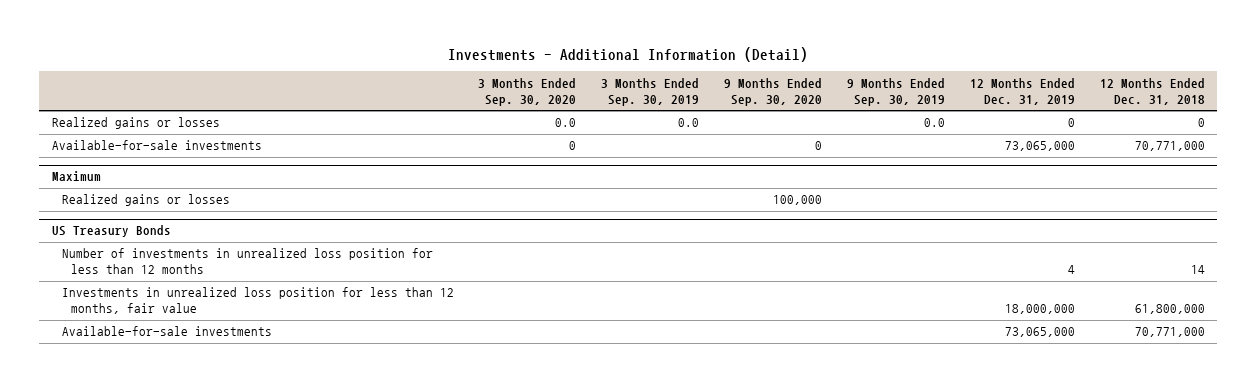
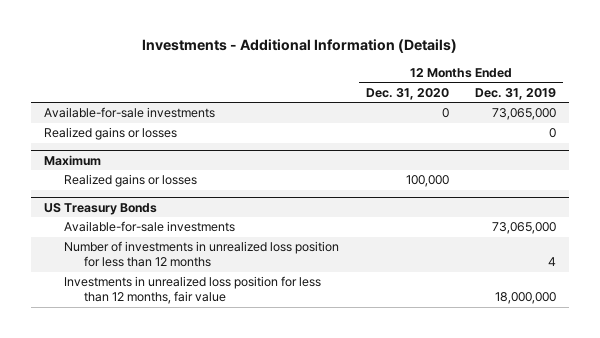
- Investments - Additional Information (Detail)
+ Investments - Additional Information (Details)
- | 3 Months Ended Sep. 30, 2020 | 3 Months Ended Sep. 30, 2019 | 9 Months Ended Sep. 30, 2020 | 9 Months Ended Sep. 30, 2019 | 12 Months Ended Dec. 31, 2019 | 12 Months Ended Dec. 31, 2018
+ | 12 Months Ended Dec. 31, 2020 | 12 Months Ended Dec. 31, 2019
moved down: Realized gains or losses | | 0
@ US Treasury Bonds
moved up: Available-for-sale investments | | 73,065,000

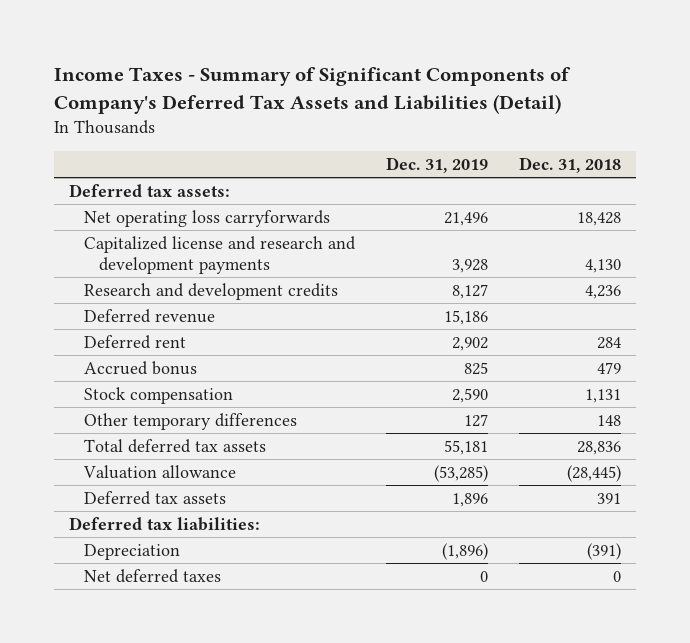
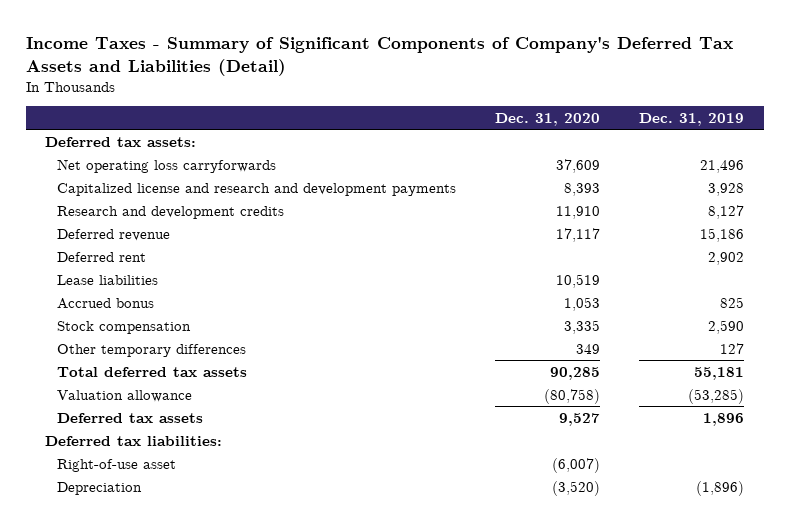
- | Dec. 31, 2019 | Dec. 31, 2018
+ | Dec. 31, 2020 | Dec. 31, 2019
+ Lease liabilities | 10,519 |
+ Right-of-use asset | (6,007) |
- Net deferred taxes | 0 | 0

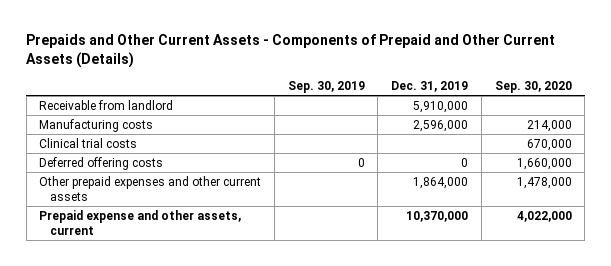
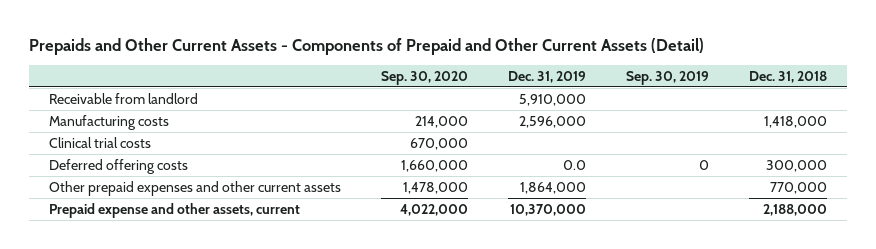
- Prepaids and Other Current Assets - Components of Prepaid and Other Current Assets (Details)
+ Prepaids and Other Current Assets - Components of Prepaid and Other Current Assets (Detail)
- | Sep. 30, 2019 | Dec. 31, 2019 | Sep. 30, 2020
+ | Sep. 30, 2020 | Dec. 31, 2019 | Sep. 30, 2019 | Dec. 31, 2018
- Deferred offering costs | 0 | 0 | 1,660,000
+ Deferred offering costs | 1,660,000 | 0.0 | 0 | 300,000

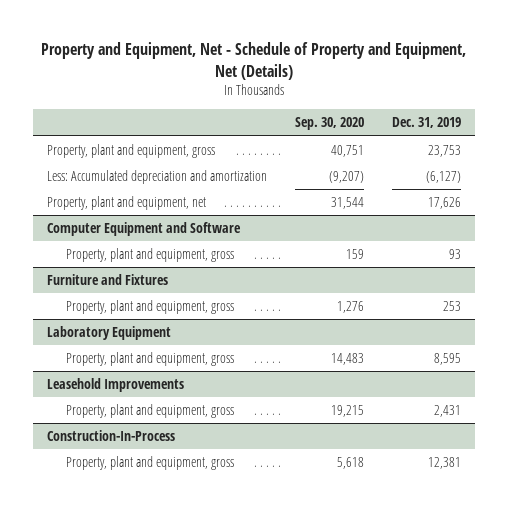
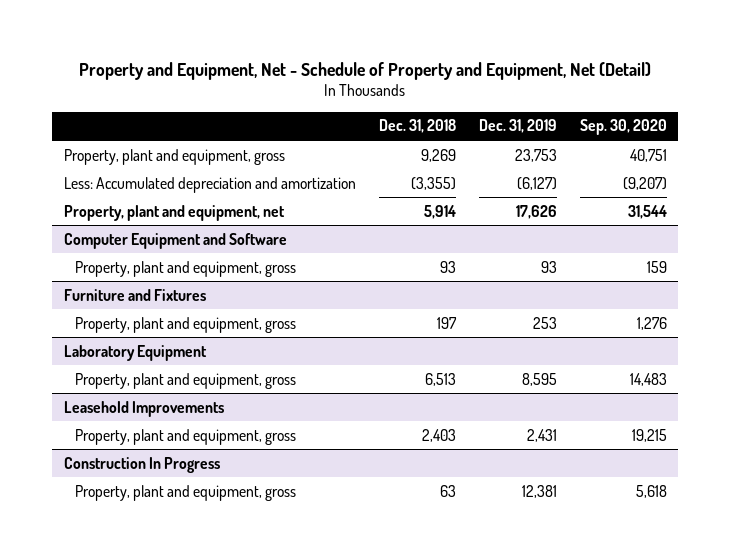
- Property and Equipment, Net - Schedule of Property and Equipment, Net (Details)
+ Property and Equipment, Net - Schedule of Property and Equipment, Net (Detail)
- | Sep. 30, 2020 | Dec. 31, 2019
+ | Dec. 31, 2018 | Dec. 31, 2019 | Sep. 30, 2020
- Construction-In-Process
+ Construction In Progress

